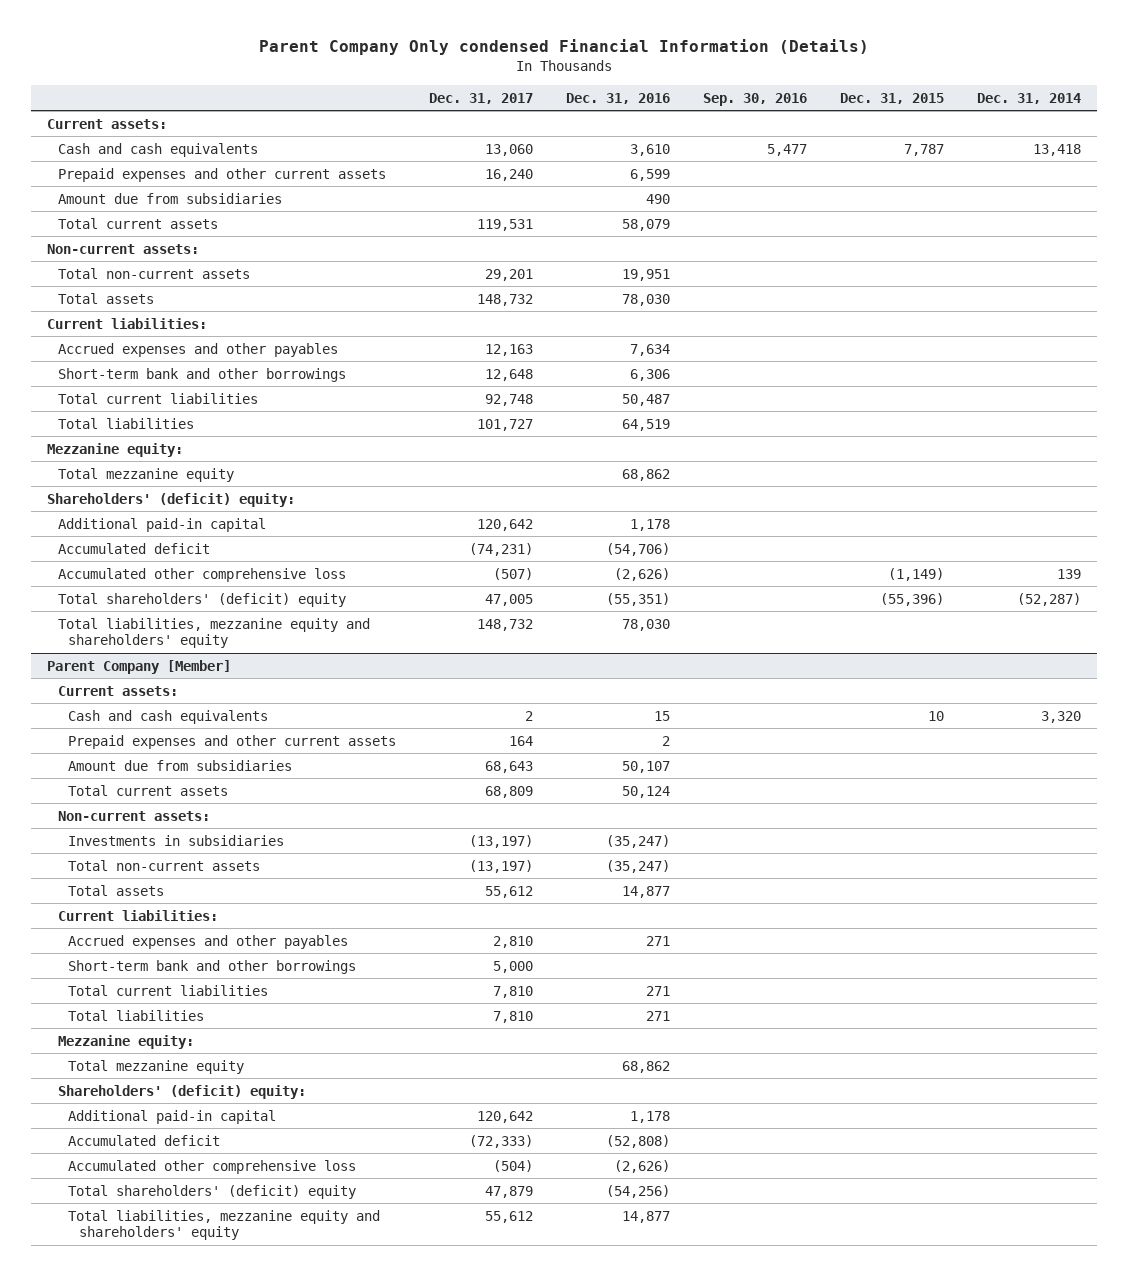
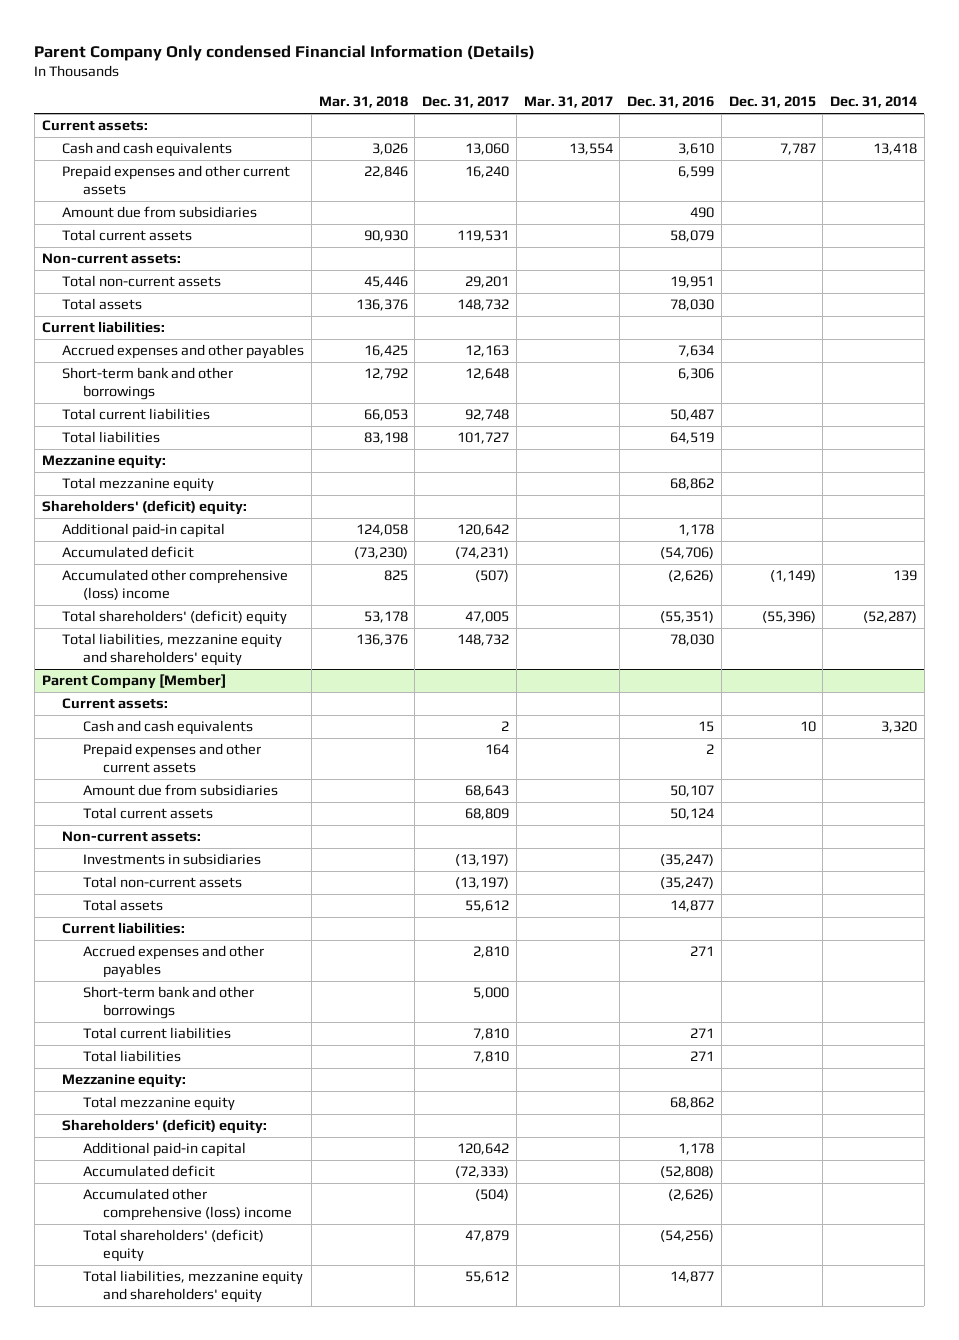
- | Dec. 31, 2017 | Dec. 31, 2016 | Sep. 30, 2016 | Dec. 31, 2015 | Dec. 31, 2014
+ | Mar. 31, 2018 | Dec. 31, 2017 | Mar. 31, 2017 | Dec. 31, 2016 | Dec. 31, 2015 | Dec. 31, 2014
- Accumulated other comprehensive loss | (507) | (2,626) | | (1,149) | 139
+ Accumulated other comprehensive (loss) income | 825 | (507) | | (2,626) | (1,149) | 139
@ Parent Company [Member]
- Accumulated other comprehensive loss | (504) | (2,626) | | |
+ Accumulated other comprehensive (loss) income | | (504) | | (2,626) | |

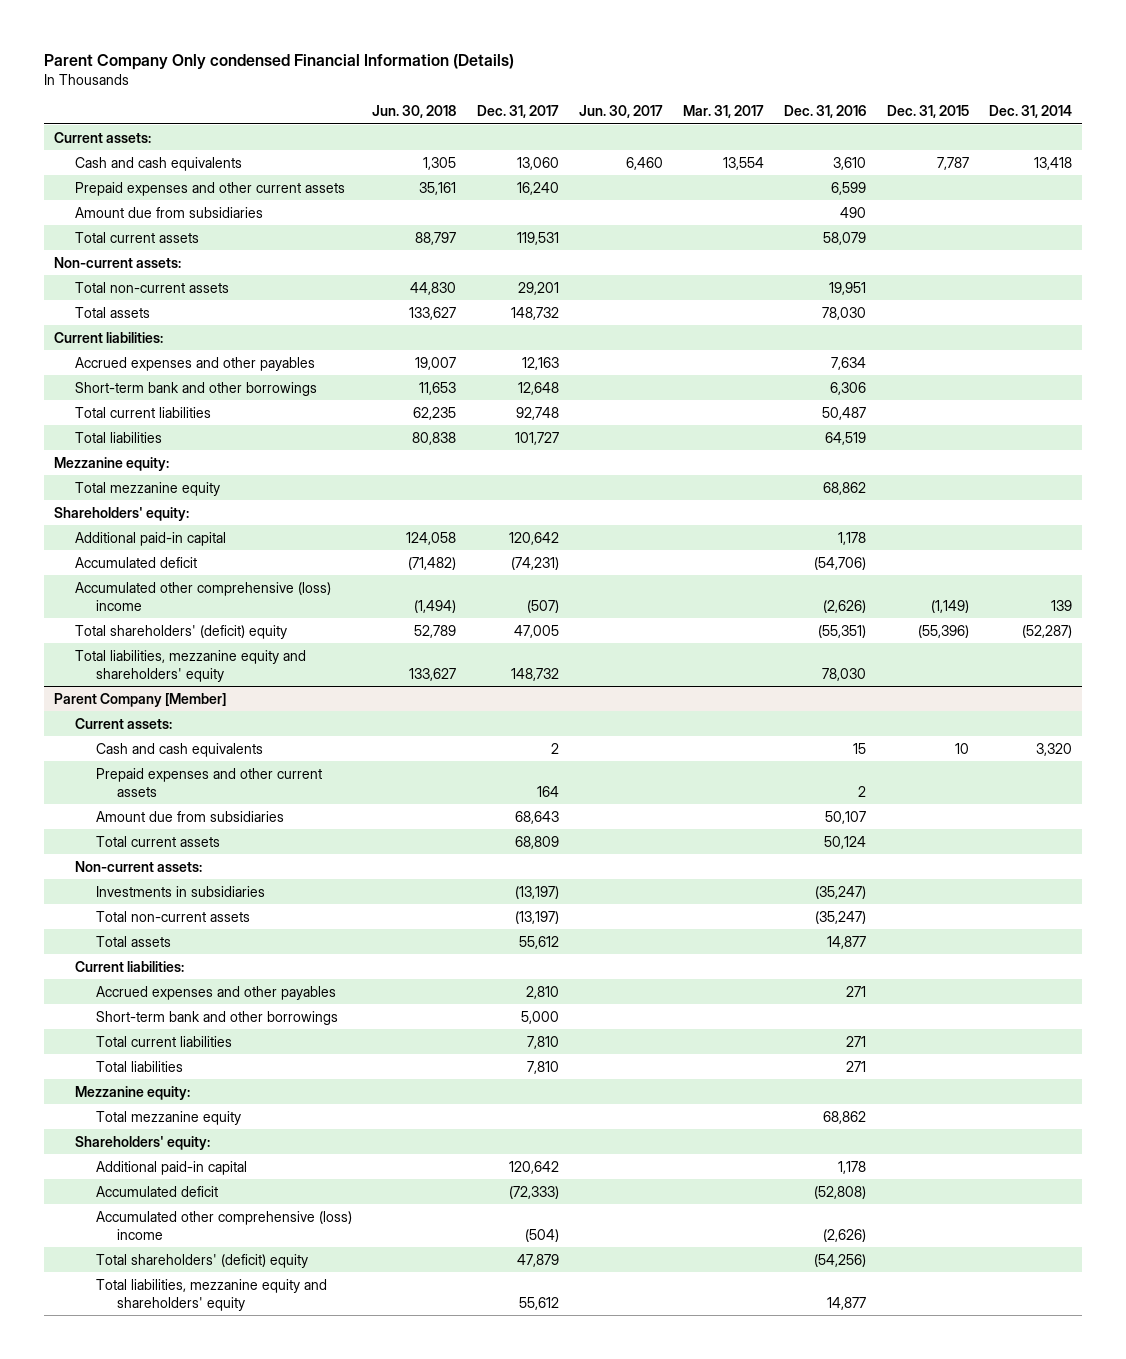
- | Mar. 31, 2018 | Dec. 31, 2017 | Mar. 31, 2017 | Dec. 31, 2016 | Dec. 31, 2015 | Dec. 31, 2014
+ | Jun. 30, 2018 | Dec. 31, 2017 | Jun. 30, 2017 | Mar. 31, 2017 | Dec. 31, 2016 | Dec. 31, 2015 | Dec. 31, 2014
- Shareholders' (deficit) equity:
+ Shareholders' equity:
@ Parent Company [Member]
- Shareholders' (deficit) equity:
+ Shareholders' equity:

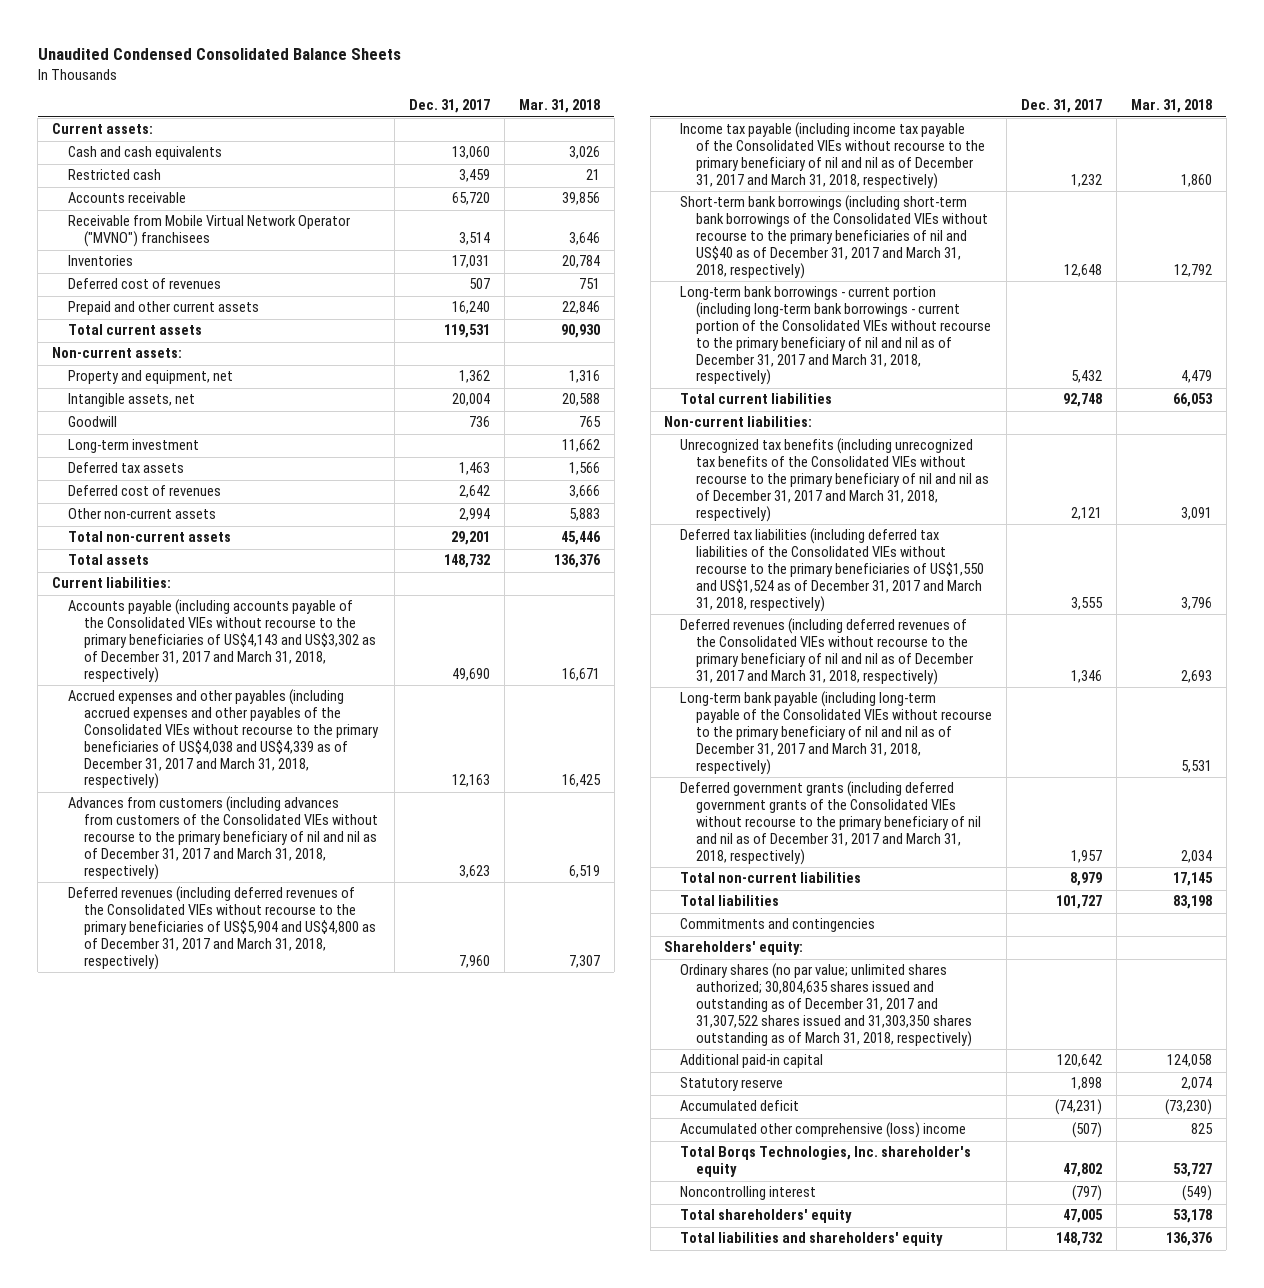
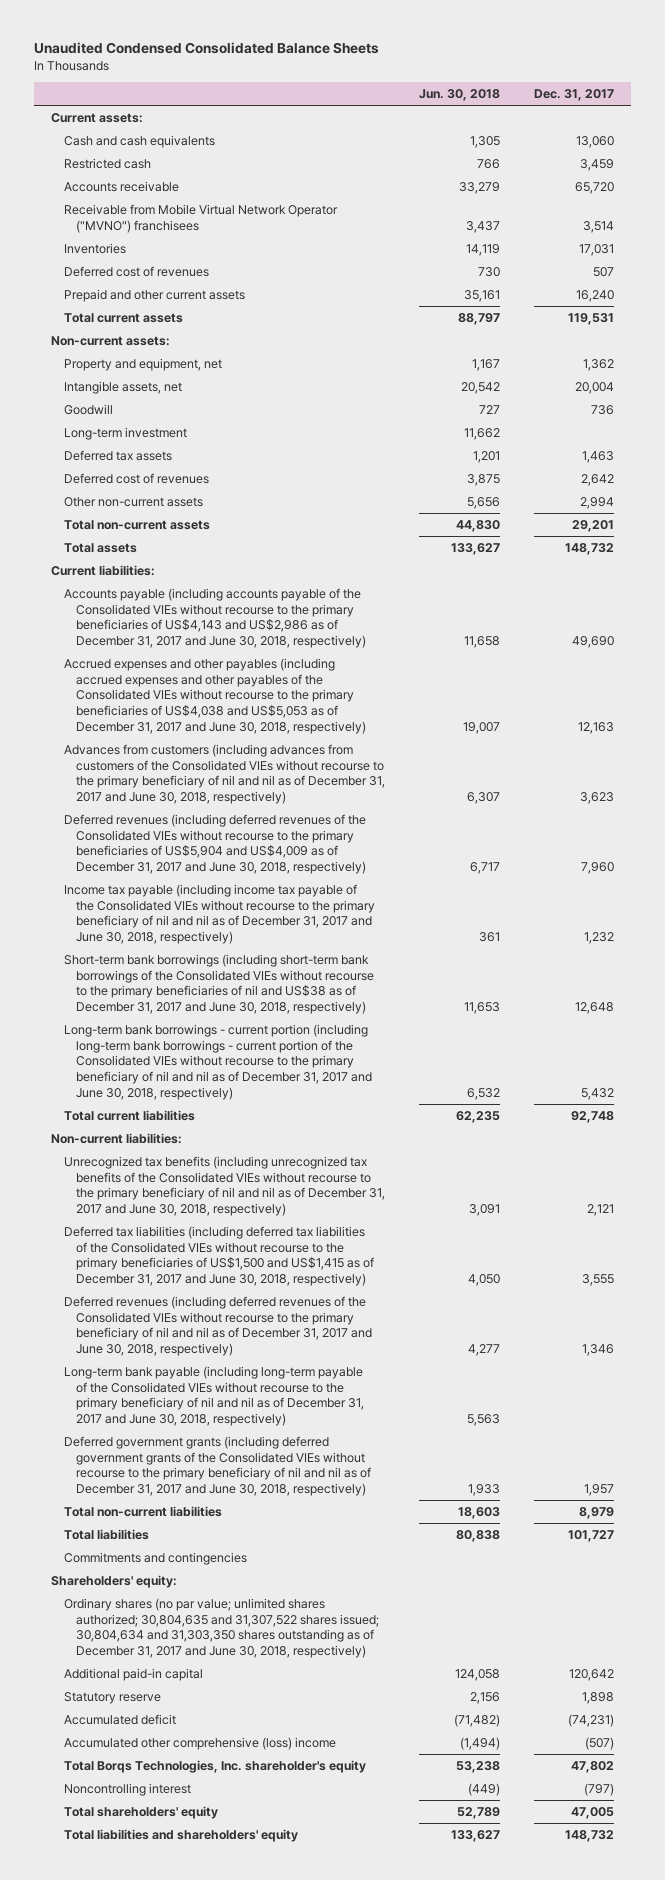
- | Dec. 31, 2017 | Mar. 31, 2018
+ | Jun. 30, 2018 | Dec. 31, 2017
- Accounts payable (including accounts payable of the Consolidated VIEs without recourse to the primary beneficiaries of US$4,143 and US$3,302 as of December 31, 2017 and March 31, 2018, respectively) | 49,690 | 16,671
- Accrued expenses and other payables (including accrued expenses and other payables of the Consolidated VIEs without recourse to the primary beneficiaries of US$4,038 and US$4,339 as of December 31, 2017 and March 31, 2018, respectively) | 12,163 | 16,425
- Advances from customers (including advances from customers of the Consolidated VIEs without recourse to the primary beneficiary of nil and nil as of December 31, 2017 and March 31, 2018, respectively) | 3,623 | 6,519
- Deferred revenues (including deferred revenues of the Consolidated VIEs without recourse to the primary beneficiaries of US$5,904 and US$4,800 as of December 31, 2017 and March 31, 2018, respectively) | 7,960 | 7,307
- Income tax payable (including income tax payable of the Consolidated VIEs without recourse to the primary beneficiary of nil and nil as of December 31, 2017 and March 31, 2018, respectively) | 1,232 | 1,860
- Short-term bank borrowings (including short-term bank borrowings of the Consolidated VIEs without recourse to the primary beneficiaries of nil and US$40 as of December 31, 2017 and March 31, 2018, respectively) | 12,648 | 12,792
- Long-term bank borrowings - current portion (including long-term bank borrowings - current portion of the Consolidated VIEs without recourse to the primary beneficiary of nil and nil as of December 31, 2017 and March 31, 2018, respectively) | 5,432 | 4,479
+ Accounts payable (including accounts payable of the Consolidated VIEs without recourse to the primary beneficiaries of US$4,143 and US$2,986 as of December 31, 2017 and June 30, 2018, respectively) | 11,658 | 49,690
+ Accrued expenses and other payables (including accrued expenses and other payables of the Consolidated VIEs without recourse to the primary beneficiaries of US$4,038 and US$5,053 as of December 31, 2017 and June 30, 2018, respectively) | 19,007 | 12,163
+ Advances from customers (including advances from customers of the Consolidated VIEs without recourse to the primary beneficiary of nil and nil as of December 31, 2017 and June 30, 2018, respectively) | 6,307 | 3,623
+ Deferred revenues (including deferred revenues of the Consolidated VIEs without recourse to the primary beneficiaries of US$5,904 and US$4,009 as of December 31, 2017 and June 30, 2018, respectively) | 6,717 | 7,960
+ Income tax payable (including income tax payable of the Consolidated VIEs without recourse to the primary beneficiary of nil and nil as of December 31, 2017 and June 30, 2018, respectively) | 361 | 1,232
+ Short-term bank borrowings (including short-term bank borrowings of the Consolidated VIEs without recourse to the primary beneficiaries of nil and US$38 as of December 31, 2017 and June 30, 2018, respectively) | 11,653 | 12,648
+ Long-term bank borrowings - current portion (including long-term bank borrowings - current portion of the Consolidated VIEs without recourse to the primary beneficiary of nil and nil as of December 31, 2017 and June 30, 2018, respectively) | 6,532 | 5,432
- Unrecognized tax benefits (including unrecognized tax benefits of the Consolidated VIEs without recourse to the primary beneficiary of nil and nil as of December 31, 2017 and March 31, 2018, respectively) | 2,121 | 3,091
- Deferred tax liabilities (including deferred tax liabilities of the Consolidated VIEs without recourse to the primary beneficiaries of US$1,550 and US$1,524 as of December 31, 2017 and March 31, 2018, respectively) | 3,555 | 3,796
- Deferred revenues (including deferred revenues of the Consolidated VIEs without recourse to the primary beneficiary of nil and nil as of December 31, 2017 and March 31, 2018, respectively) | 1,346 | 2,693
- Long-term bank payable (including long-term payable of the Consolidated VIEs without recourse to the primary beneficiary of nil and nil as of December 31, 2017 and March 31, 2018, respectively) | | 5,531
- Deferred government grants (including deferred government grants of the Consolidated VIEs without recourse to the primary beneficiary of nil and nil as of December 31, 2017 and March 31, 2018, respectively) | 1,957 | 2,034
+ Unrecognized tax benefits (including unrecognized tax benefits of the Consolidated VIEs without recourse to the primary beneficiary of nil and nil as of December 31, 2017 and June 30, 2018, respectively) | 3,091 | 2,121
+ Deferred tax liabilities (including deferred tax liabilities of the Consolidated VIEs without recourse to the primary beneficiaries of US$1,500 and US$1,415 as of December 31, 2017 and June 30, 2018, respectively) | 4,050 | 3,555
+ Deferred revenues (including deferred revenues of the Consolidated VIEs without recourse to the primary beneficiary of nil and nil as of December 31, 2017 and June 30, 2018, respectively) | 4,277 | 1,346
+ Long-term bank payable (including long-term payable of the Consolidated VIEs without recourse to the primary beneficiary of nil and nil as of December 31, 2017 and June 30, 2018, respectively) | 5,563 |
+ Deferred government grants (including deferred government grants of the Consolidated VIEs without recourse to the primary beneficiary of nil and nil as of December 31, 2017 and June 30, 2018, respectively) | 1,933 | 1,957
- Ordinary shares (no par value; unlimited shares authorized; 30,804,635 shares issued and outstanding as of December 31, 2017 and 31,307,522 shares issued and 31,303,350 shares outstanding as of March 31, 2018, respectively)
+ Ordinary shares (no par value; unlimited shares authorized; 30,804,635 and 31,307,522 shares issued; 30,804,634 and 31,303,350 shares outstanding as of December 31, 2017 and June 30, 2018, respectively)

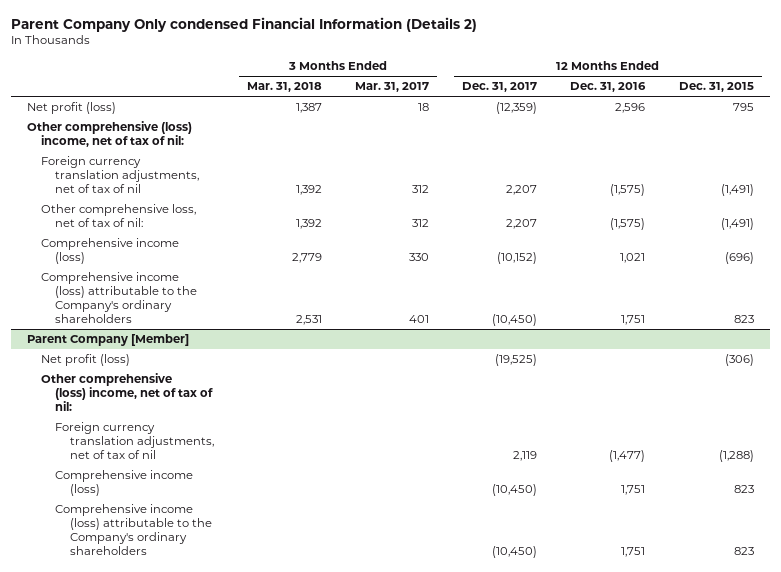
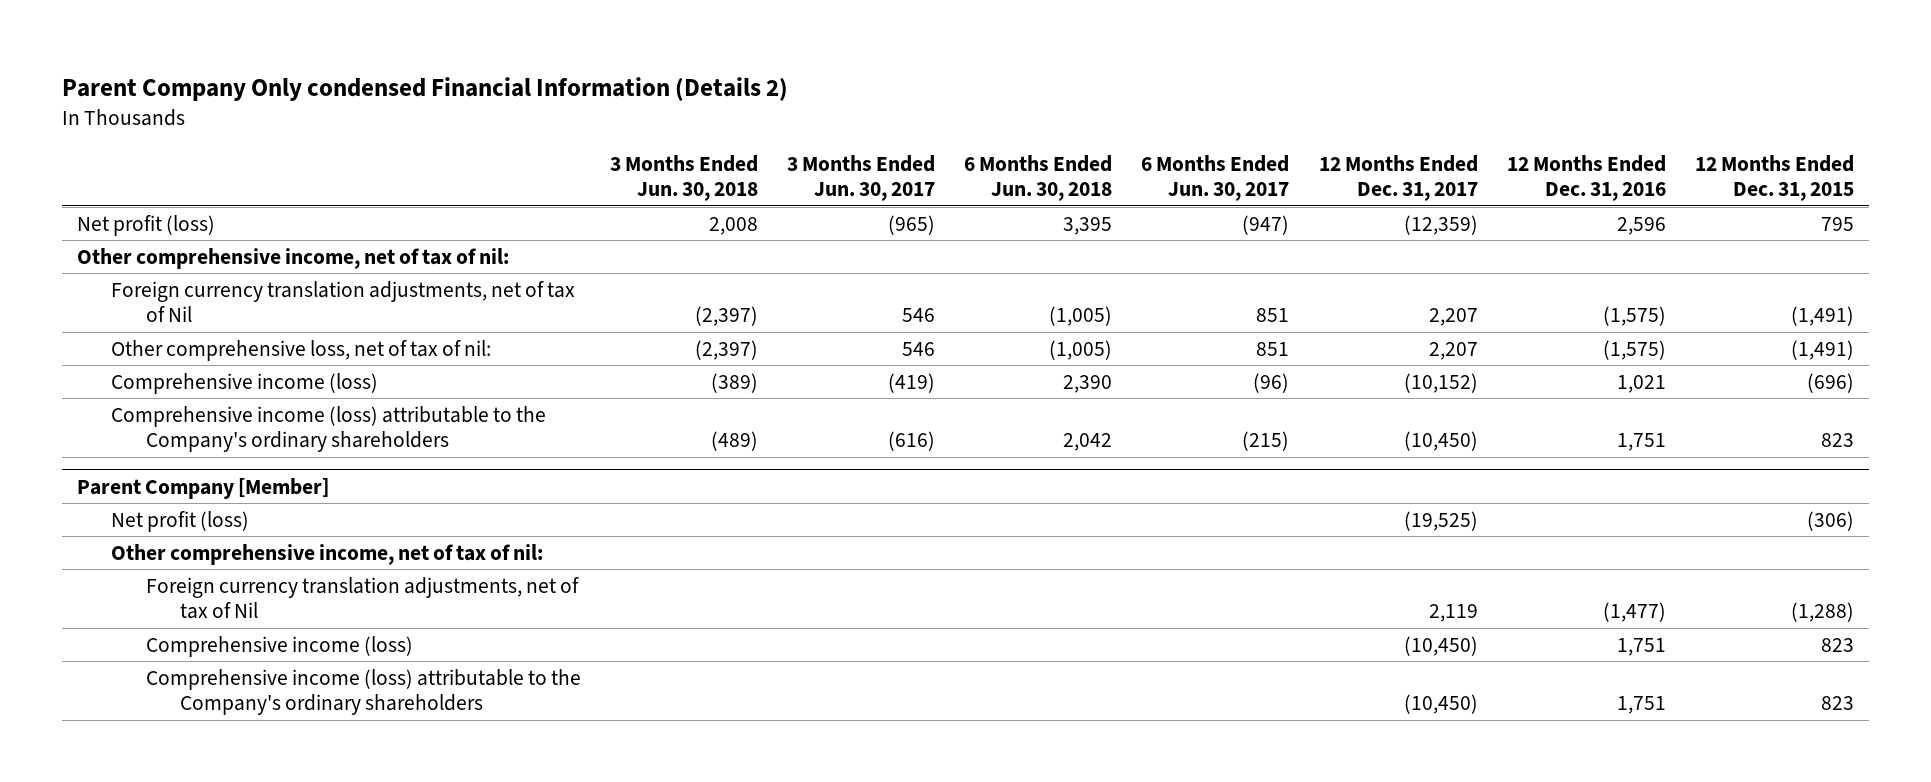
- | 3 Months Ended Mar. 31, 2018 | 3 Months Ended Mar. 31, 2017 | 12 Months Ended Dec. 31, 2017 | 12 Months Ended Dec. 31, 2016 | 12 Months Ended Dec. 31, 2015
+ | 3 Months Ended Jun. 30, 2018 | 3 Months Ended Jun. 30, 2017 | 6 Months Ended Jun. 30, 2018 | 6 Months Ended Jun. 30, 2017 | 12 Months Ended Dec. 31, 2017 | 12 Months Ended Dec. 31, 2016 | 12 Months Ended Dec. 31, 2015
- Other comprehensive (loss) income, net of tax of nil:
- Foreign currency translation adjustments, net of tax of nil | 1,392 | 312 | 2,207 | (1,575) | (1,491)
+ Other comprehensive income, net of tax of nil:
+ Foreign currency translation adjustments, net of tax of Nil | (2,397) | 546 | (1,005) | 851 | 2,207 | (1,575) | (1,491)
@ Parent Company [Member]
- Other comprehensive (loss) income, net of tax of nil:
- Foreign currency translation adjustments, net of tax of nil | | | 2,119 | (1,477) | (1,288)
+ Other comprehensive income, net of tax of nil:
+ Foreign currency translation adjustments, net of tax of Nil | | | | | 2,119 | (1,477) | (1,288)

